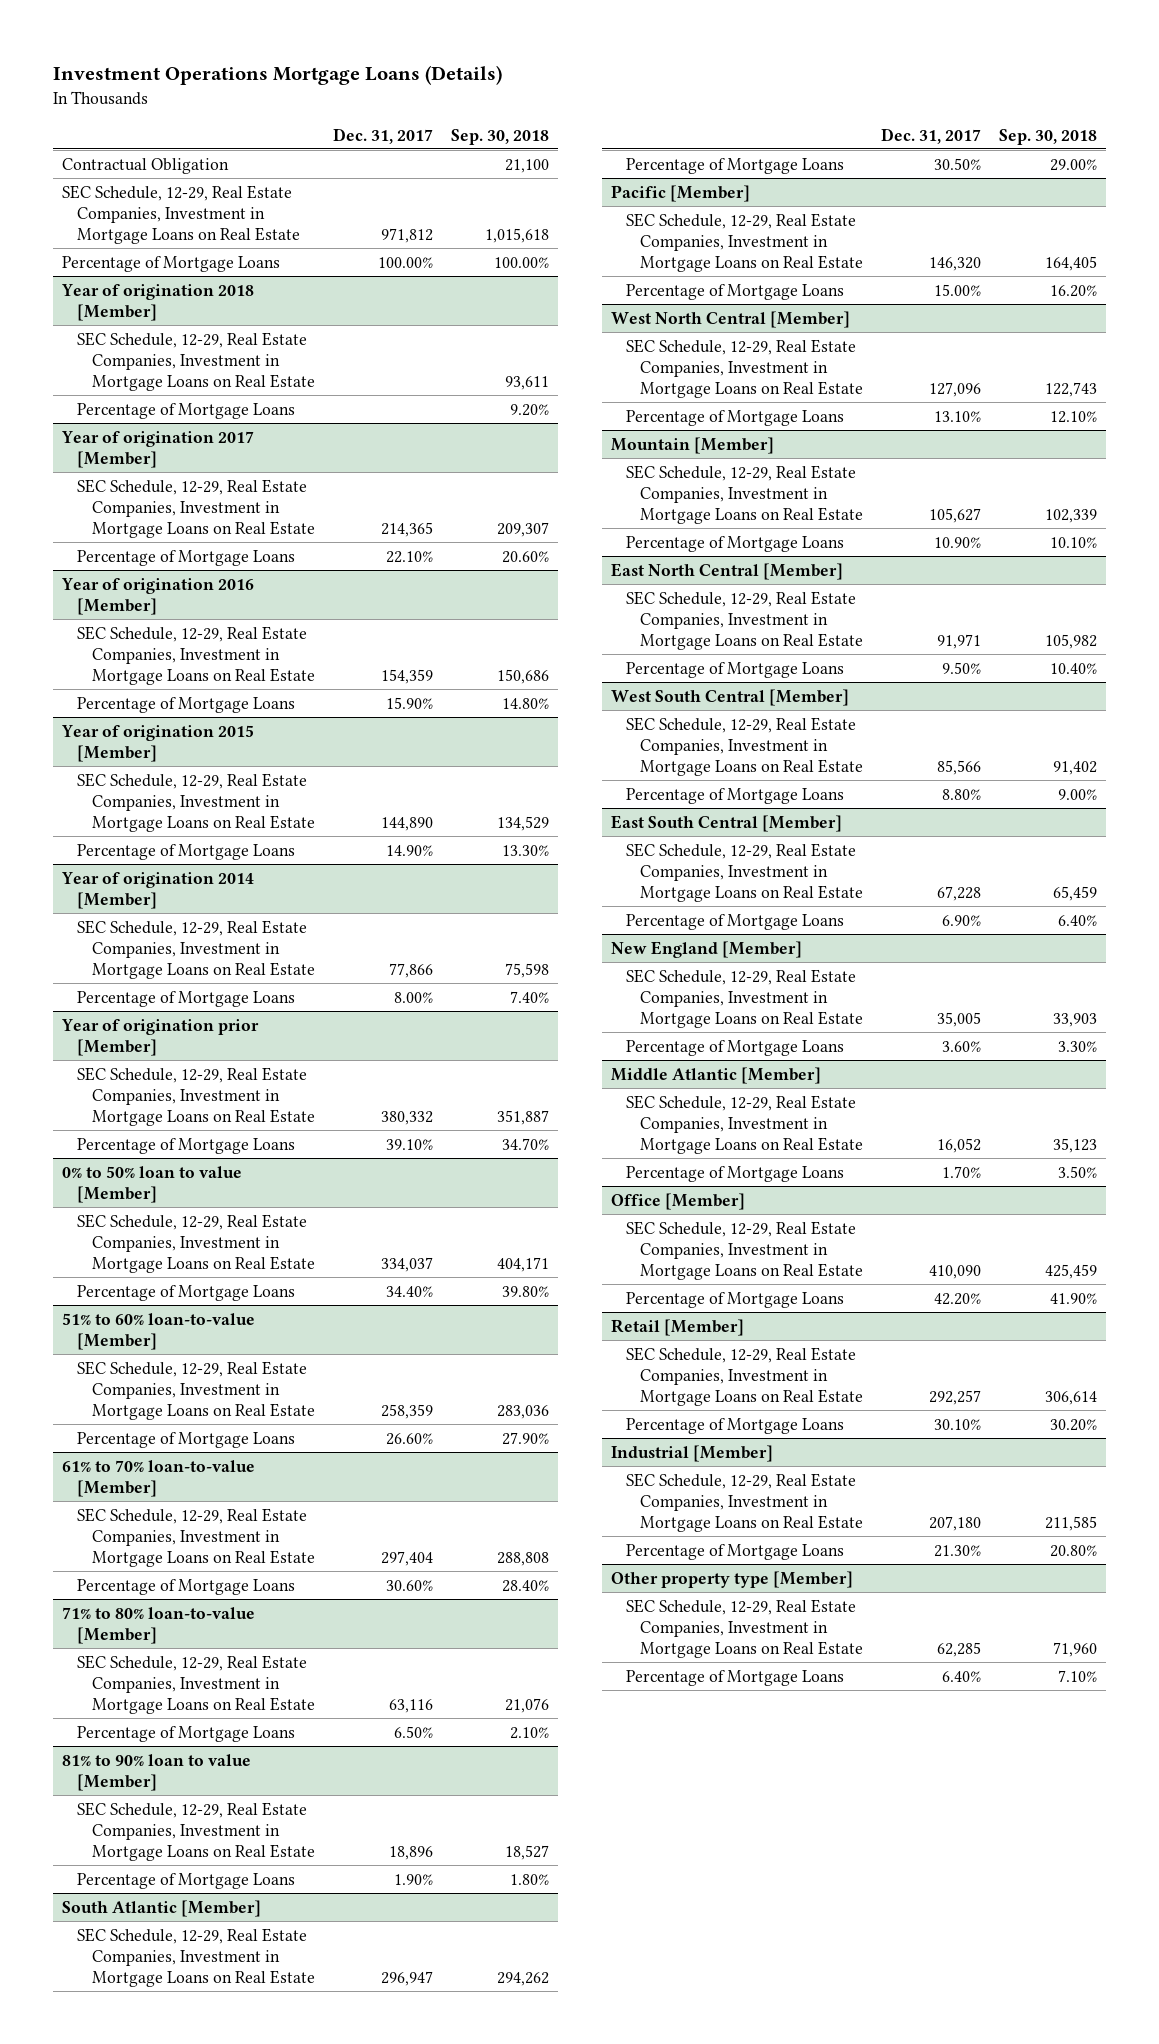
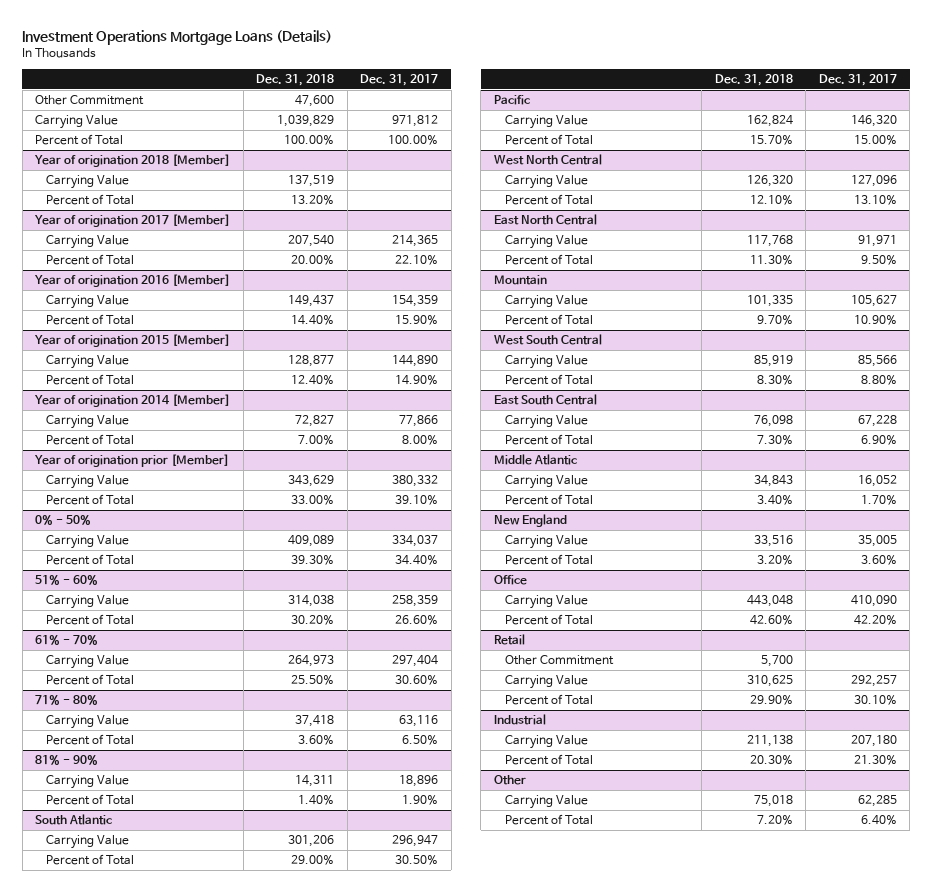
- | Dec. 31, 2017 | Sep. 30, 2018
+ | Dec. 31, 2018 | Dec. 31, 2017
- Contractual Obligation | | 21,100
- SEC Schedule, 12-29, Real Estate Companies, Investment in Mortgage Loans on Real Estate | 971,812 | 1,015,618
- Percentage of Mortgage Loans | 100.00% | 100.00%
+ Other Commitment | 47,600 |
+ Carrying Value | 1,039,829 | 971,812
+ Percent of Total | 100.00% | 100.00%
@ Year of origination 2018 [Member]
- SEC Schedule, 12-29, Real Estate Companies, Investment in Mortgage Loans on Real Estate | | 93,611
- Percentage of Mortgage Loans | | 9.20%
+ Carrying Value | 137,519 |
+ Percent of Total | 13.20% |
@ Year of origination 2017 [Member]
- SEC Schedule, 12-29, Real Estate Companies, Investment in Mortgage Loans on Real Estate | 214,365 | 209,307
- Percentage of Mortgage Loans | 22.10% | 20.60%
+ Carrying Value | 207,540 | 214,365
+ Percent of Total | 20.00% | 22.10%
@ Year of origination 2016 [Member]
- SEC Schedule, 12-29, Real Estate Companies, Investment in Mortgage Loans on Real Estate | 154,359 | 150,686
- Percentage of Mortgage Loans | 15.90% | 14.80%
+ Carrying Value | 149,437 | 154,359
+ Percent of Total | 14.40% | 15.90%
@ Year of origination 2015 [Member]
- SEC Schedule, 12-29, Real Estate Companies, Investment in Mortgage Loans on Real Estate | 144,890 | 134,529
- Percentage of Mortgage Loans | 14.90% | 13.30%
+ Carrying Value | 128,877 | 144,890
+ Percent of Total | 12.40% | 14.90%
@ Year of origination 2014 [Member]
- SEC Schedule, 12-29, Real Estate Companies, Investment in Mortgage Loans on Real Estate | 77,866 | 75,598
- Percentage of Mortgage Loans | 8.00% | 7.40%
+ Carrying Value | 72,827 | 77,866
+ Percent of Total | 7.00% | 8.00%
@ Year of origination prior [Member]
- SEC Schedule, 12-29, Real Estate Companies, Investment in Mortgage Loans on Real Estate | 380,332 | 351,887
- Percentage of Mortgage Loans | 39.10% | 34.70%
- 0% to 50% loan to value [Member]
- SEC Schedule, 12-29, Real Estate Companies, Investment in Mortgage Loans on Real Estate | 334,037 | 404,171
- Percentage of Mortgage Loans | 34.40% | 39.80%
- 51% to 60% loan-to-value [Member]
- SEC Schedule, 12-29, Real Estate Companies, Investment in Mortgage Loans on Real Estate | 258,359 | 283,036
- Percentage of Mortgage Loans | 26.60% | 27.90%
- 61% to 70% loan-to-value [Member]
- SEC Schedule, 12-29, Real Estate Companies, Investment in Mortgage Loans on Real Estate | 297,404 | 288,808
- Percentage of Mortgage Loans | 30.60% | 28.40%
- 71% to 80% loan-to-value [Member]
- SEC Schedule, 12-29, Real Estate Companies, Investment in Mortgage Loans on Real Estate | 63,116 | 21,076
- Percentage of Mortgage Loans | 6.50% | 2.10%
- 81% to 90% loan to value [Member]
- SEC Schedule, 12-29, Real Estate Companies, Investment in Mortgage Loans on Real Estate | 18,896 | 18,527
- Percentage of Mortgage Loans | 1.90% | 1.80%
- South Atlantic [Member]
- SEC Schedule, 12-29, Real Estate Companies, Investment in Mortgage Loans on Real Estate | 296,947 | 294,262
- Percentage of Mortgage Loans | 30.50% | 29.00%
- Pacific [Member]
- SEC Schedule, 12-29, Real Estate Companies, Investment in Mortgage Loans on Real Estate | 146,320 | 164,405
- Percentage of Mortgage Loans | 15.00% | 16.20%
- West North Central [Member]
- SEC Schedule, 12-29, Real Estate Companies, Investment in Mortgage Loans on Real Estate | 127,096 | 122,743
- Percentage of Mortgage Loans | 13.10% | 12.10%
- Mountain [Member]
- SEC Schedule, 12-29, Real Estate Companies, Investment in Mortgage Loans on Real Estate | 105,627 | 102,339
- Percentage of Mortgage Loans | 10.90% | 10.10%
- East North Central [Member]
- SEC Schedule, 12-29, Real Estate Companies, Investment in Mortgage Loans on Real Estate | 91,971 | 105,982
- Percentage of Mortgage Loans | 9.50% | 10.40%
- West South Central [Member]
- SEC Schedule, 12-29, Real Estate Companies, Investment in Mortgage Loans on Real Estate | 85,566 | 91,402
- Percentage of Mortgage Loans | 8.80% | 9.00%
- East South Central [Member]
- SEC Schedule, 12-29, Real Estate Companies, Investment in Mortgage Loans on Real Estate | 67,228 | 65,459
- Percentage of Mortgage Loans | 6.90% | 6.40%
- New England [Member]
- SEC Schedule, 12-29, Real Estate Companies, Investment in Mortgage Loans on Real Estate | 35,005 | 33,903
- Percentage of Mortgage Loans | 3.60% | 3.30%
- Middle Atlantic [Member]
- SEC Schedule, 12-29, Real Estate Companies, Investment in Mortgage Loans on Real Estate | 16,052 | 35,123
- Percentage of Mortgage Loans | 1.70% | 3.50%
- Office [Member]
- SEC Schedule, 12-29, Real Estate Companies, Investment in Mortgage Loans on Real Estate | 410,090 | 425,459
- Percentage of Mortgage Loans | 42.20% | 41.90%
- Retail [Member]
- SEC Schedule, 12-29, Real Estate Companies, Investment in Mortgage Loans on Real Estate | 292,257 | 306,614
- Percentage of Mortgage Loans | 30.10% | 30.20%
- Industrial [Member]
- SEC Schedule, 12-29, Real Estate Companies, Investment in Mortgage Loans on Real Estate | 207,180 | 211,585
- Percentage of Mortgage Loans | 21.30% | 20.80%
- Other property type [Member]
- SEC Schedule, 12-29, Real Estate Companies, Investment in Mortgage Loans on Real Estate | 62,285 | 71,960
- Percentage of Mortgage Loans | 6.40% | 7.10%
@ Year of origination prior [Member]
+ Carrying Value | 343,629 | 380,332
+ Percent of Total | 33.00% | 39.10%
+ 0% - 50%
+ Carrying Value | 409,089 | 334,037
+ Percent of Total | 39.30% | 34.40%
+ 51% - 60%
+ Carrying Value | 314,038 | 258,359
+ Percent of Total | 30.20% | 26.60%
+ 61% - 70%
+ Carrying Value | 264,973 | 297,404
+ Percent of Total | 25.50% | 30.60%
+ 71% - 80%
+ Carrying Value | 37,418 | 63,116
+ Percent of Total | 3.60% | 6.50%
+ 81% - 90%
+ Carrying Value | 14,311 | 18,896
+ Percent of Total | 1.40% | 1.90%
+ South Atlantic
+ Carrying Value | 301,206 | 296,947
+ Percent of Total | 29.00% | 30.50%
+ Pacific
+ Carrying Value | 162,824 | 146,320
+ Percent of Total | 15.70% | 15.00%
+ West North Central
+ Carrying Value | 126,320 | 127,096
+ Percent of Total | 12.10% | 13.10%
+ East North Central
+ Carrying Value | 117,768 | 91,971
+ Percent of Total | 11.30% | 9.50%
+ Mountain
+ Carrying Value | 101,335 | 105,627
+ Percent of Total | 9.70% | 10.90%
+ West South Central
+ Carrying Value | 85,919 | 85,566
+ Percent of Total | 8.30% | 8.80%
+ East South Central
+ Carrying Value | 76,098 | 67,228
+ Percent of Total | 7.30% | 6.90%
+ Middle Atlantic
+ Carrying Value | 34,843 | 16,052
+ Percent of Total | 3.40% | 1.70%
+ New England
+ Carrying Value | 33,516 | 35,005
+ Percent of Total | 3.20% | 3.60%
+ Office
+ Carrying Value | 443,048 | 410,090
+ Percent of Total | 42.60% | 42.20%
+ Retail
+ Other Commitment | 5,700 |
+ Carrying Value | 310,625 | 292,257
+ Percent of Total | 29.90% | 30.10%
+ Industrial
+ Carrying Value | 211,138 | 207,180
+ Percent of Total | 20.30% | 21.30%
+ Other
+ Carrying Value | 75,018 | 62,285
+ Percent of Total | 7.20% | 6.40%

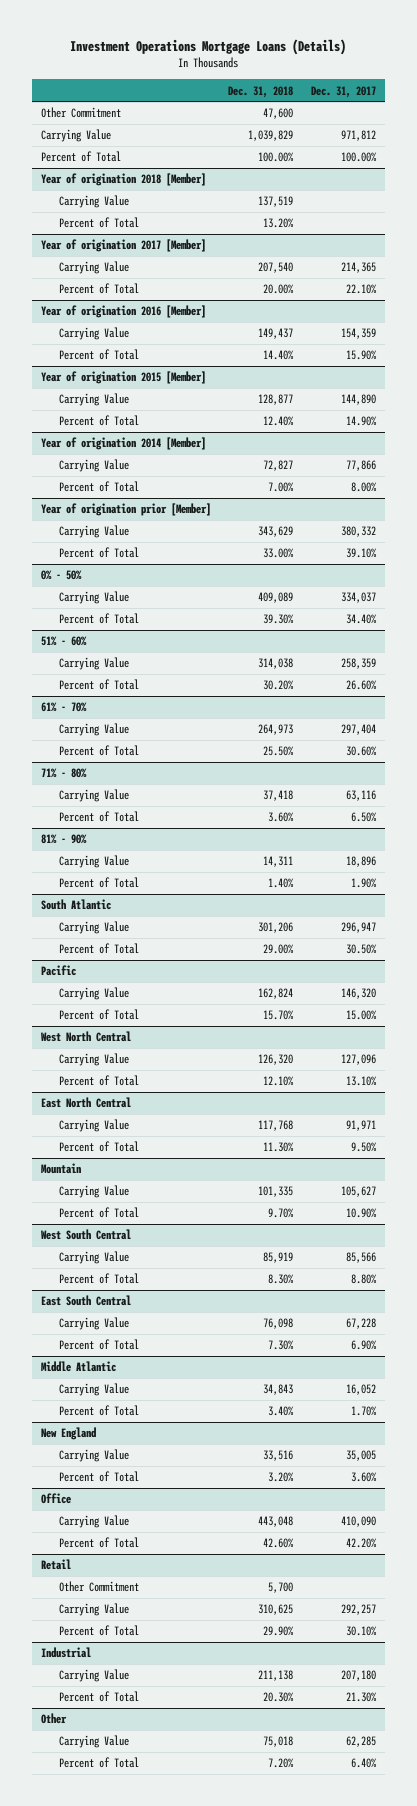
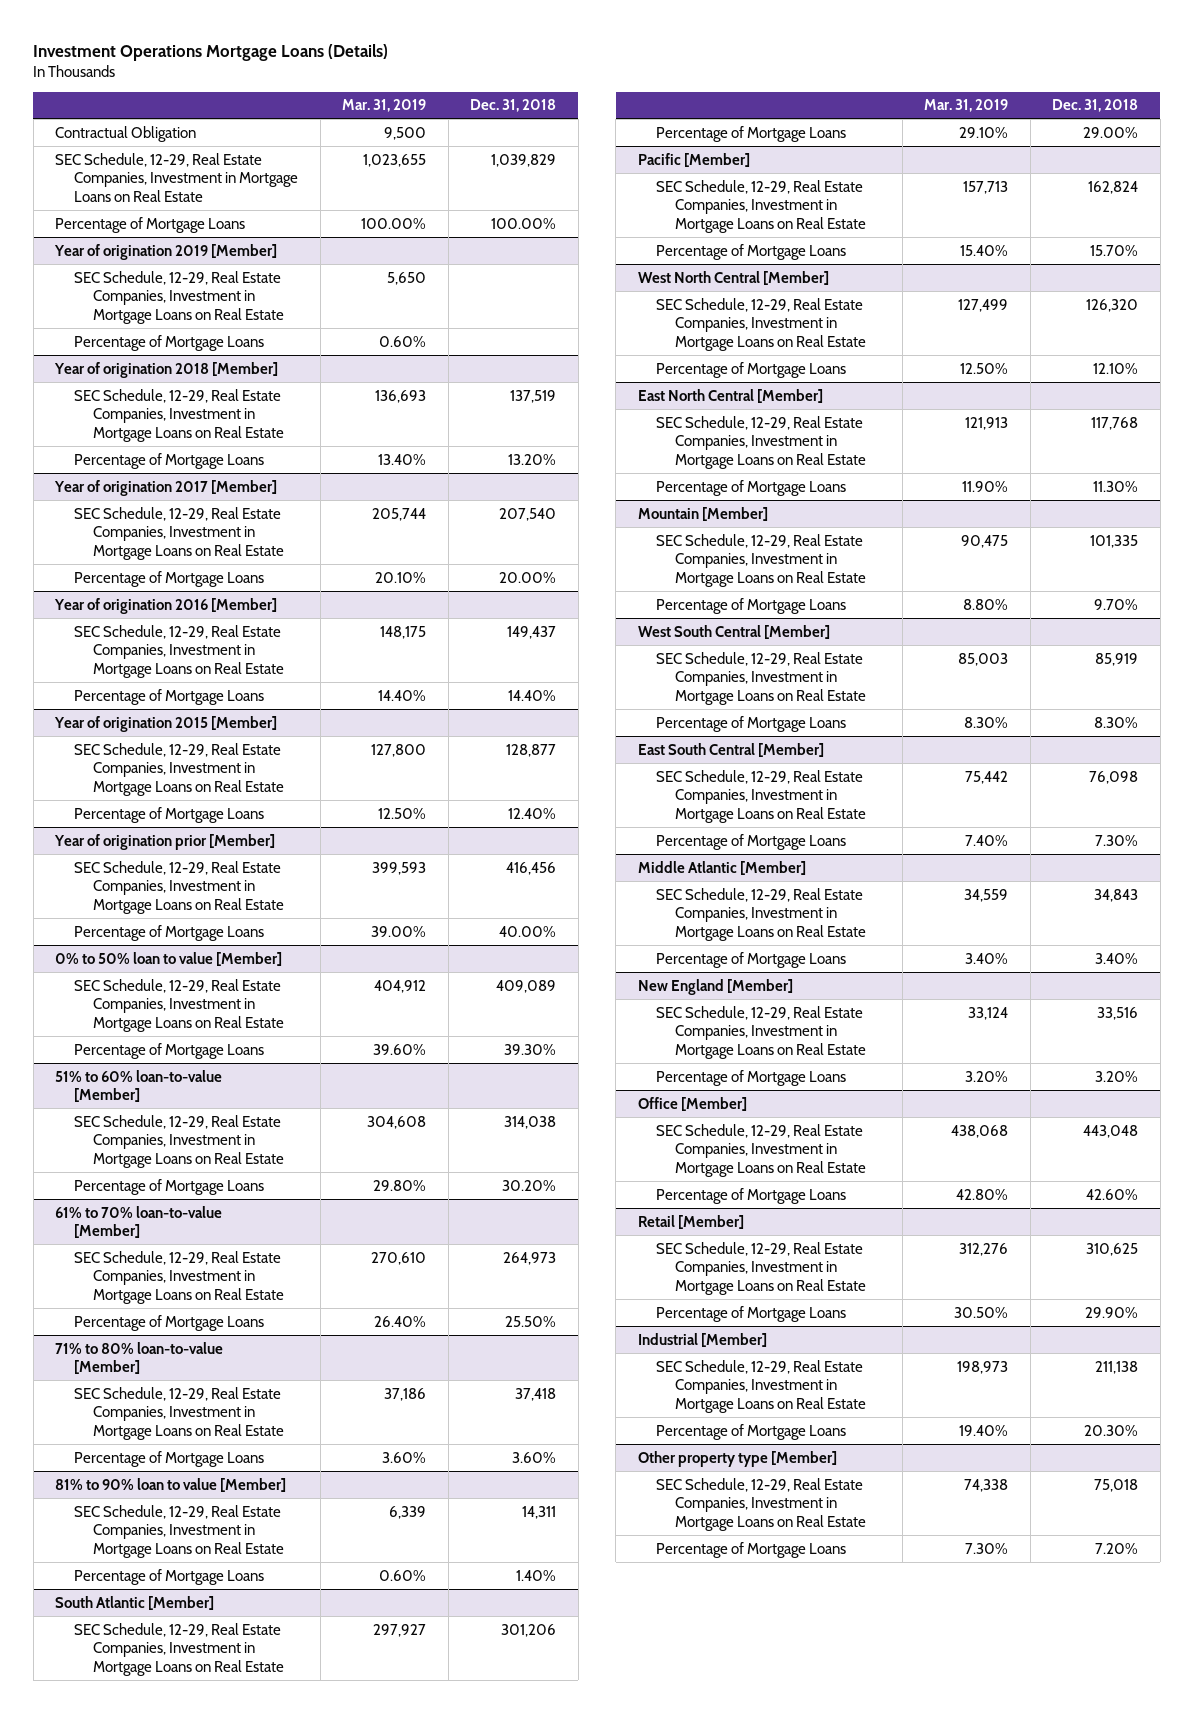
- | Dec. 31, 2018 | Dec. 31, 2017
+ | Mar. 31, 2019 | Dec. 31, 2018
- Other Commitment | 47,600 |
- Carrying Value | 1,039,829 | 971,812
- Percent of Total | 100.00% | 100.00%
+ Contractual Obligation | 9,500 |
+ SEC Schedule, 12-29, Real Estate Companies, Investment in Mortgage Loans on Real Estate | 1,023,655 | 1,039,829
+ Percentage of Mortgage Loans | 100.00% | 100.00%
+ Year of origination 2019 [Member]
+ SEC Schedule, 12-29, Real Estate Companies, Investment in Mortgage Loans on Real Estate | 5,650 |
+ Percentage of Mortgage Loans | 0.60% |
@ Year of origination 2018 [Member]
- Carrying Value | 137,519 |
- Percent of Total | 13.20% |
+ SEC Schedule, 12-29, Real Estate Companies, Investment in Mortgage Loans on Real Estate | 136,693 | 137,519
+ Percentage of Mortgage Loans | 13.40% | 13.20%
@ Year of origination 2017 [Member]
- Carrying Value | 207,540 | 214,365
- Percent of Total | 20.00% | 22.10%
+ SEC Schedule, 12-29, Real Estate Companies, Investment in Mortgage Loans on Real Estate | 205,744 | 207,540
+ Percentage of Mortgage Loans | 20.10% | 20.00%
@ Year of origination 2016 [Member]
- Carrying Value | 149,437 | 154,359
- Percent of Total | 14.40% | 15.90%
+ SEC Schedule, 12-29, Real Estate Companies, Investment in Mortgage Loans on Real Estate | 148,175 | 149,437
+ Percentage of Mortgage Loans | 14.40% | 14.40%
@ Year of origination 2015 [Member]
- Carrying Value | 128,877 | 144,890
- Percent of Total | 12.40% | 14.90%
- Year of origination 2014 [Member]
- Carrying Value | 72,827 | 77,866
- Percent of Total | 7.00% | 8.00%
@ Year of origination 2015 [Member]
+ SEC Schedule, 12-29, Real Estate Companies, Investment in Mortgage Loans on Real Estate | 127,800 | 128,877
+ Percentage of Mortgage Loans | 12.50% | 12.40%
@ Year of origination prior [Member]
- Carrying Value | 343,629 | 380,332
- Percent of Total | 33.00% | 39.10%
- 0% - 50%
- Carrying Value | 409,089 | 334,037
- Percent of Total | 39.30% | 34.40%
- 51% - 60%
- Carrying Value | 314,038 | 258,359
- Percent of Total | 30.20% | 26.60%
- 61% - 70%
- Carrying Value | 264,973 | 297,404
- Percent of Total | 25.50% | 30.60%
- 71% - 80%
- Carrying Value | 37,418 | 63,116
- Percent of Total | 3.60% | 6.50%
- 81% - 90%
- Carrying Value | 14,311 | 18,896
- Percent of Total | 1.40% | 1.90%
- South Atlantic
- Carrying Value | 301,206 | 296,947
- Percent of Total | 29.00% | 30.50%
- Pacific
- Carrying Value | 162,824 | 146,320
- Percent of Total | 15.70% | 15.00%
- West North Central
- Carrying Value | 126,320 | 127,096
- Percent of Total | 12.10% | 13.10%
- East North Central
- Carrying Value | 117,768 | 91,971
- Percent of Total | 11.30% | 9.50%
- Mountain
- Carrying Value | 101,335 | 105,627
- Percent of Total | 9.70% | 10.90%
- West South Central
- Carrying Value | 85,919 | 85,566
- Percent of Total | 8.30% | 8.80%
- East South Central
- Carrying Value | 76,098 | 67,228
- Percent of Total | 7.30% | 6.90%
- Middle Atlantic
- Carrying Value | 34,843 | 16,052
- Percent of Total | 3.40% | 1.70%
- New England
- Carrying Value | 33,516 | 35,005
- Percent of Total | 3.20% | 3.60%
- Office
- Carrying Value | 443,048 | 410,090
- Percent of Total | 42.60% | 42.20%
- Retail
- Other Commitment | 5,700 |
- Carrying Value | 310,625 | 292,257
- Percent of Total | 29.90% | 30.10%
- Industrial
- Carrying Value | 211,138 | 207,180
- Percent of Total | 20.30% | 21.30%
- Other
- Carrying Value | 75,018 | 62,285
- Percent of Total | 7.20% | 6.40%
@ Year of origination prior [Member]
+ SEC Schedule, 12-29, Real Estate Companies, Investment in Mortgage Loans on Real Estate | 399,593 | 416,456
+ Percentage of Mortgage Loans | 39.00% | 40.00%
+ 0% to 50% loan to value [Member]
+ SEC Schedule, 12-29, Real Estate Companies, Investment in Mortgage Loans on Real Estate | 404,912 | 409,089
+ Percentage of Mortgage Loans | 39.60% | 39.30%
+ 51% to 60% loan-to-value [Member]
+ SEC Schedule, 12-29, Real Estate Companies, Investment in Mortgage Loans on Real Estate | 304,608 | 314,038
+ Percentage of Mortgage Loans | 29.80% | 30.20%
+ 61% to 70% loan-to-value [Member]
+ SEC Schedule, 12-29, Real Estate Companies, Investment in Mortgage Loans on Real Estate | 270,610 | 264,973
+ Percentage of Mortgage Loans | 26.40% | 25.50%
+ 71% to 80% loan-to-value [Member]
+ SEC Schedule, 12-29, Real Estate Companies, Investment in Mortgage Loans on Real Estate | 37,186 | 37,418
+ Percentage of Mortgage Loans | 3.60% | 3.60%
+ 81% to 90% loan to value [Member]
+ SEC Schedule, 12-29, Real Estate Companies, Investment in Mortgage Loans on Real Estate | 6,339 | 14,311
+ Percentage of Mortgage Loans | 0.60% | 1.40%
+ South Atlantic [Member]
+ SEC Schedule, 12-29, Real Estate Companies, Investment in Mortgage Loans on Real Estate | 297,927 | 301,206
+ Percentage of Mortgage Loans | 29.10% | 29.00%
+ Pacific [Member]
+ SEC Schedule, 12-29, Real Estate Companies, Investment in Mortgage Loans on Real Estate | 157,713 | 162,824
+ Percentage of Mortgage Loans | 15.40% | 15.70%
+ West North Central [Member]
+ SEC Schedule, 12-29, Real Estate Companies, Investment in Mortgage Loans on Real Estate | 127,499 | 126,320
+ Percentage of Mortgage Loans | 12.50% | 12.10%
+ East North Central [Member]
+ SEC Schedule, 12-29, Real Estate Companies, Investment in Mortgage Loans on Real Estate | 121,913 | 117,768
+ Percentage of Mortgage Loans | 11.90% | 11.30%
+ Mountain [Member]
+ SEC Schedule, 12-29, Real Estate Companies, Investment in Mortgage Loans on Real Estate | 90,475 | 101,335
+ Percentage of Mortgage Loans | 8.80% | 9.70%
+ West South Central [Member]
+ SEC Schedule, 12-29, Real Estate Companies, Investment in Mortgage Loans on Real Estate | 85,003 | 85,919
+ Percentage of Mortgage Loans | 8.30% | 8.30%
+ East South Central [Member]
+ SEC Schedule, 12-29, Real Estate Companies, Investment in Mortgage Loans on Real Estate | 75,442 | 76,098
+ Percentage of Mortgage Loans | 7.40% | 7.30%
+ Middle Atlantic [Member]
+ SEC Schedule, 12-29, Real Estate Companies, Investment in Mortgage Loans on Real Estate | 34,559 | 34,843
+ Percentage of Mortgage Loans | 3.40% | 3.40%
+ New England [Member]
+ SEC Schedule, 12-29, Real Estate Companies, Investment in Mortgage Loans on Real Estate | 33,124 | 33,516
+ Percentage of Mortgage Loans | 3.20% | 3.20%
+ Office [Member]
+ SEC Schedule, 12-29, Real Estate Companies, Investment in Mortgage Loans on Real Estate | 438,068 | 443,048
+ Percentage of Mortgage Loans | 42.80% | 42.60%
+ Retail [Member]
+ SEC Schedule, 12-29, Real Estate Companies, Investment in Mortgage Loans on Real Estate | 312,276 | 310,625
+ Percentage of Mortgage Loans | 30.50% | 29.90%
+ Industrial [Member]
+ SEC Schedule, 12-29, Real Estate Companies, Investment in Mortgage Loans on Real Estate | 198,973 | 211,138
+ Percentage of Mortgage Loans | 19.40% | 20.30%
+ Other property type [Member]
+ SEC Schedule, 12-29, Real Estate Companies, Investment in Mortgage Loans on Real Estate | 74,338 | 75,018
+ Percentage of Mortgage Loans | 7.30% | 7.20%

